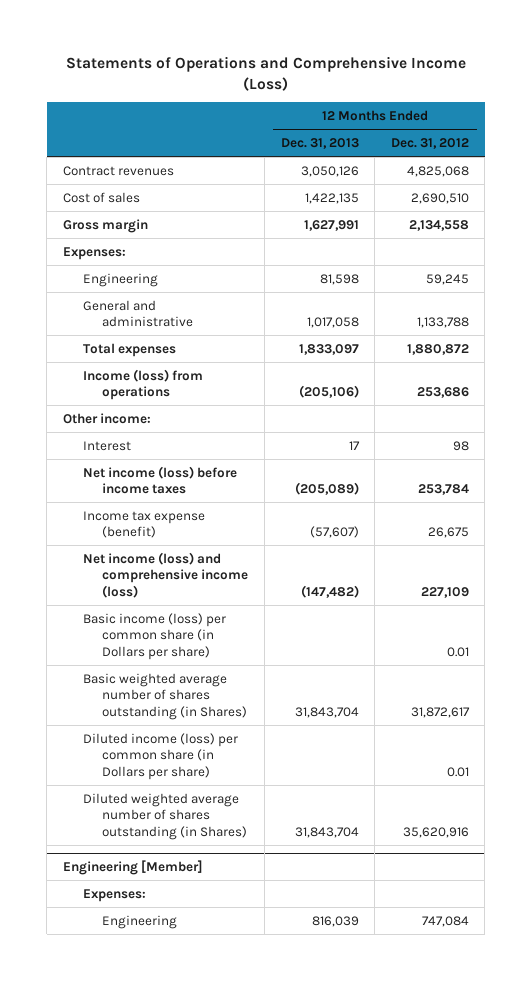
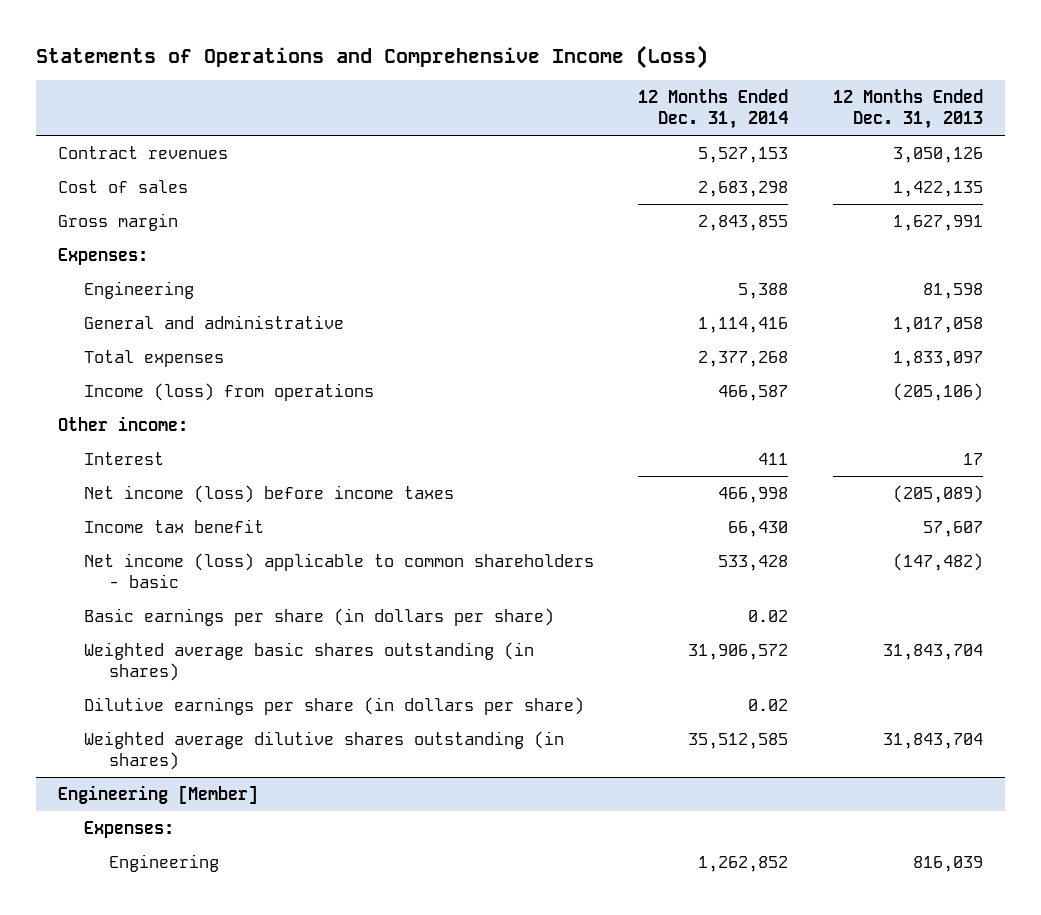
- | 12 Months Ended Dec. 31, 2013 | 12 Months Ended Dec. 31, 2012
+ | 12 Months Ended Dec. 31, 2014 | 12 Months Ended Dec. 31, 2013
- Income tax expense (benefit) | (57,607) | 26,675
- Net income (loss) and comprehensive income (loss) | (147,482) | 227,109
- Basic income (loss) per common share (in Dollars per share) | | 0.01
- Basic weighted average number of shares outstanding (in Shares) | 31,843,704 | 31,872,617
- Diluted income (loss) per common share (in Dollars per share) | | 0.01
- Diluted weighted average number of shares outstanding (in Shares) | 31,843,704 | 35,620,916
+ Income tax benefit | 66,430 | 57,607
+ Net income (loss) applicable to common shareholders - basic | 533,428 | (147,482)
+ Basic earnings per share (in dollars per share) | 0.02 |
+ Weighted average basic shares outstanding (in shares) | 31,906,572 | 31,843,704
+ Dilutive earnings per share (in dollars per share) | 0.02 |
+ Weighted average dilutive shares outstanding (in shares) | 35,512,585 | 31,843,704

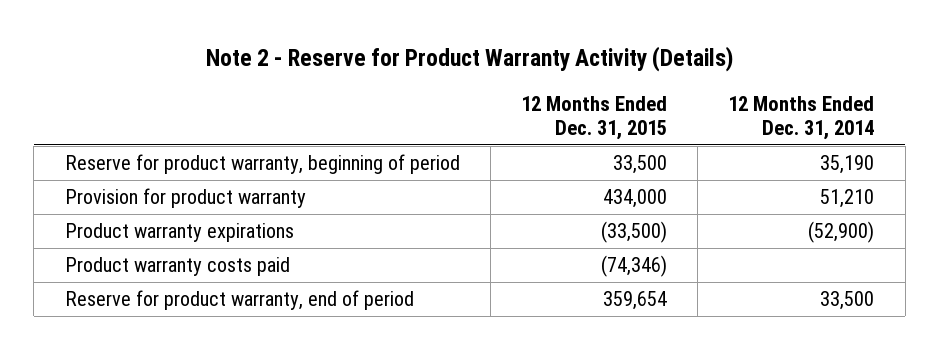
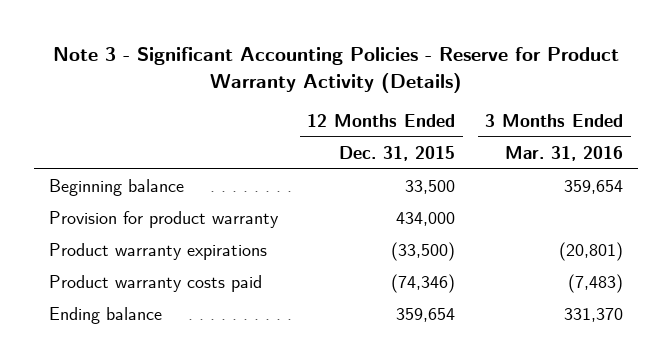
- Note 2 - Reserve for Product Warranty Activity (Details)
+ Note 3 - Significant Accounting Policies - Reserve for Product Warranty Activity (Details)
- | 12 Months Ended Dec. 31, 2015 | 12 Months Ended Dec. 31, 2014
+ | 12 Months Ended Dec. 31, 2015 | 3 Months Ended Mar. 31, 2016
- Reserve for product warranty, beginning of period | 33,500 | 35,190
+ Beginning balance | 33,500 | 359,654
- Reserve for product warranty, end of period | 359,654 | 33,500
+ Ending balance | 359,654 | 331,370

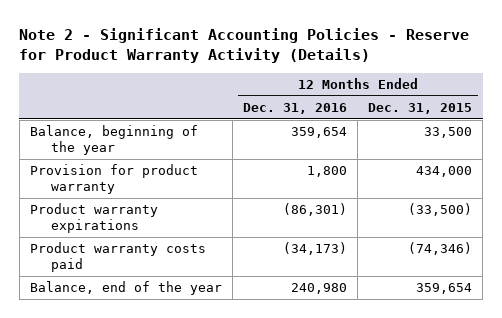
- Note 3 - Significant Accounting Policies - Reserve for Product Warranty Activity (Details)
+ Note 2 - Significant Accounting Policies - Reserve for Product Warranty Activity (Details)
- | 12 Months Ended Dec. 31, 2015 | 3 Months Ended Mar. 31, 2016
+ | 12 Months Ended Dec. 31, 2016 | 12 Months Ended Dec. 31, 2015
- Beginning balance | 33,500 | 359,654
+ Balance, beginning of the year | 359,654 | 33,500
- Ending balance | 359,654 | 331,370
+ Balance, end of the year | 240,980 | 359,654

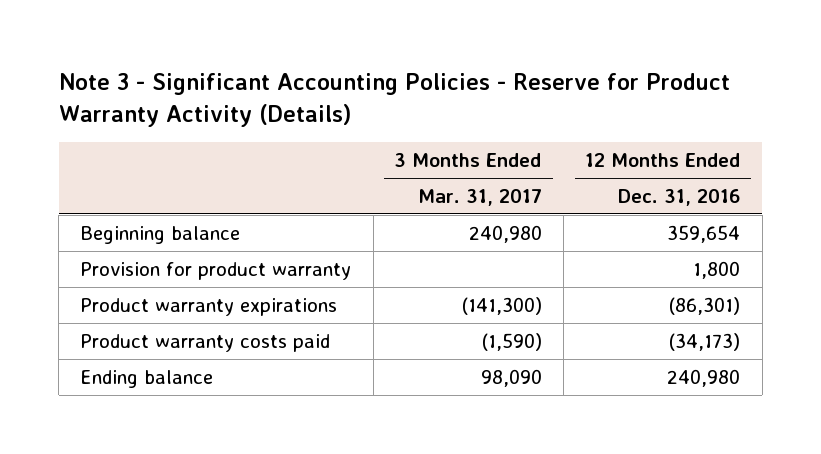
- Note 2 - Significant Accounting Policies - Reserve for Product Warranty Activity (Details)
+ Note 3 - Significant Accounting Policies - Reserve for Product Warranty Activity (Details)
- | 12 Months Ended Dec. 31, 2016 | 12 Months Ended Dec. 31, 2015
+ | 3 Months Ended Mar. 31, 2017 | 12 Months Ended Dec. 31, 2016
- Balance, beginning of the year | 359,654 | 33,500
+ Beginning balance | 240,980 | 359,654
- Balance, end of the year | 240,980 | 359,654
+ Ending balance | 98,090 | 240,980

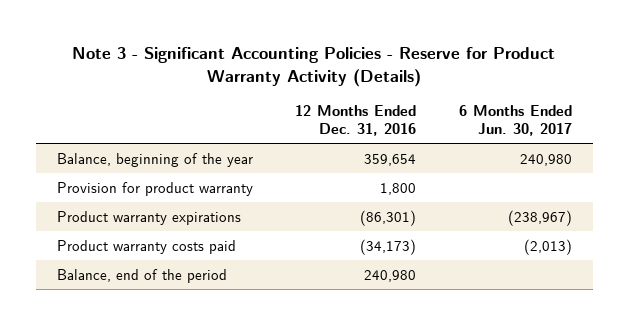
- | 3 Months Ended Mar. 31, 2017 | 12 Months Ended Dec. 31, 2016
+ | 12 Months Ended Dec. 31, 2016 | 6 Months Ended Jun. 30, 2017
- Beginning balance | 240,980 | 359,654
+ Balance, beginning of the year | 359,654 | 240,980
- Ending balance | 98,090 | 240,980
+ Balance, end of the period | 240,980 |

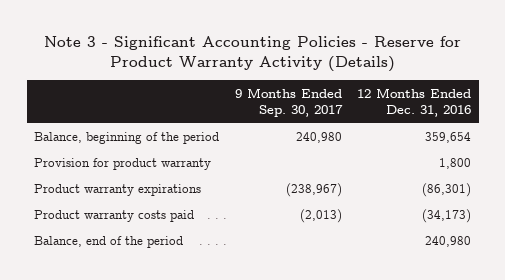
- | 12 Months Ended Dec. 31, 2016 | 6 Months Ended Jun. 30, 2017
+ | 9 Months Ended Sep. 30, 2017 | 12 Months Ended Dec. 31, 2016
- Balance, beginning of the year | 359,654 | 240,980
+ Balance, beginning of the period | 240,980 | 359,654

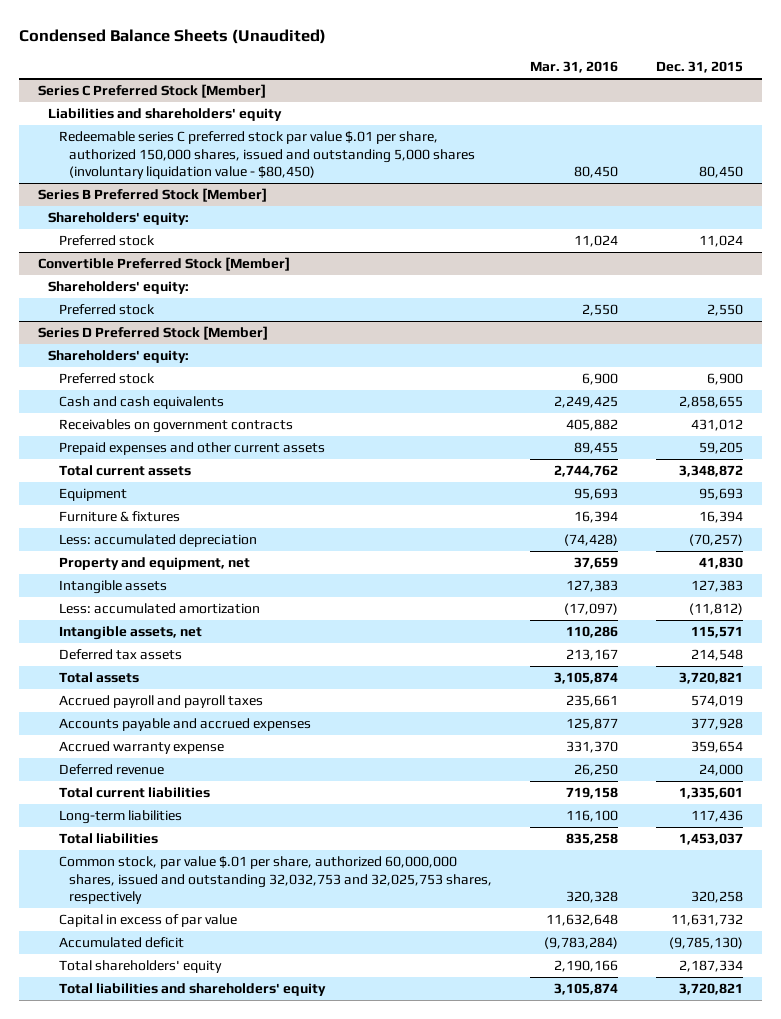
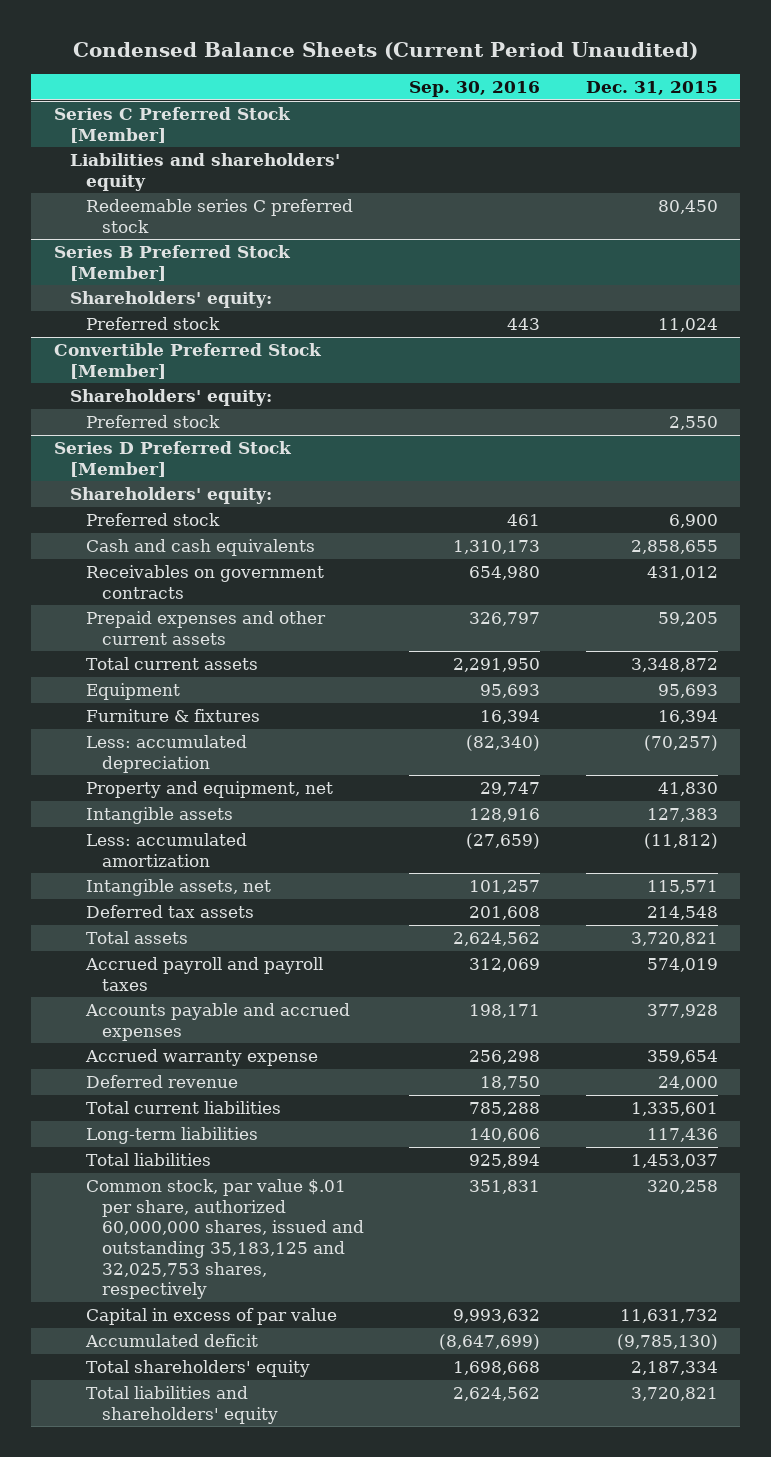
- Condensed Balance Sheets (Unaudited)
+ Condensed Balance Sheets (Current Period Unaudited)
- | Mar. 31, 2016 | Dec. 31, 2015
+ | Sep. 30, 2016 | Dec. 31, 2015
@ Series C Preferred Stock [Member]
- Redeemable series C preferred stock par value $.01 per share, authorized 150,000 shares, issued and outstanding 5,000 shares (involuntary liquidation value - $80,450) | 80,450 | 80,450
+ Redeemable series C preferred stock | | 80,450
@ Series D Preferred Stock [Member]
- Common stock, par value $.01 per share, authorized 60,000,000 shares, issued and outstanding 32,032,753 and 32,025,753 shares, respectively | 320,328 | 320,258
+ Common stock, par value $.01 per share, authorized 60,000,000 shares, issued and outstanding 35,183,125 and 32,025,753 shares, respectively | 351,831 | 320,258

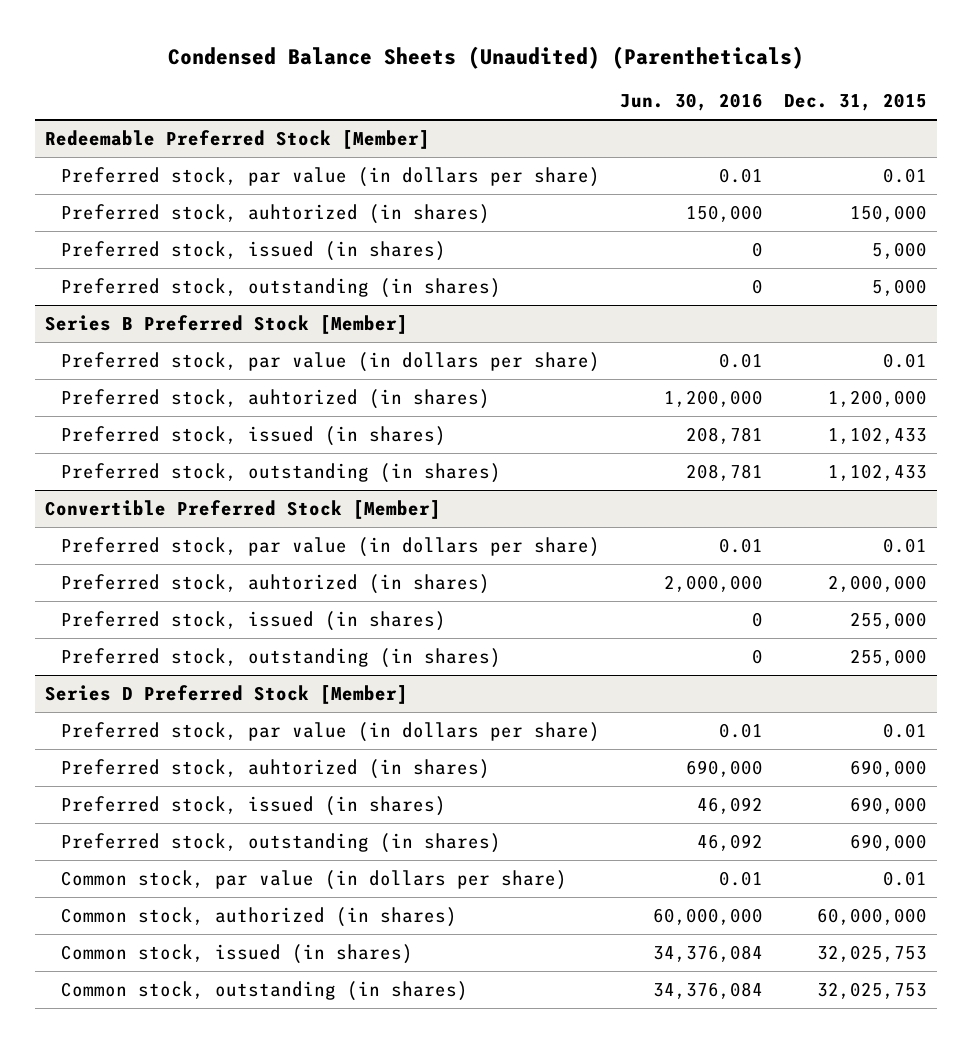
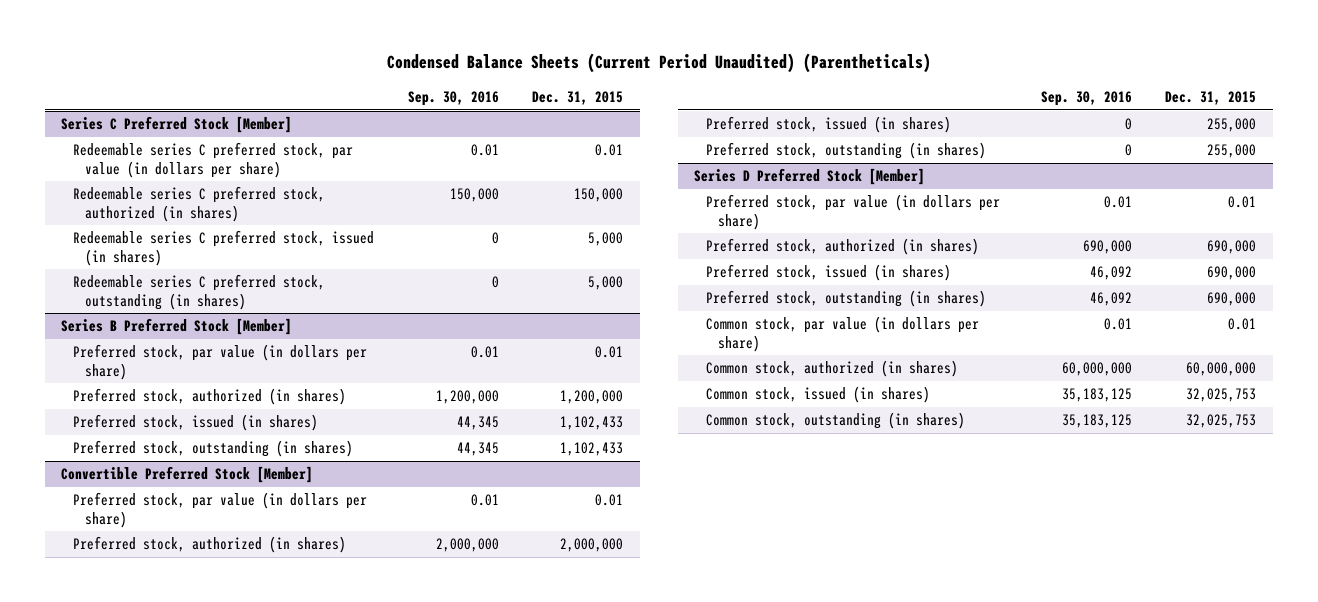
- Condensed Balance Sheets (Unaudited) (Parentheticals)
+ Condensed Balance Sheets (Current Period Unaudited) (Parentheticals)
- | Jun. 30, 2016 | Dec. 31, 2015
+ | Sep. 30, 2016 | Dec. 31, 2015
- Redeemable Preferred Stock [Member]
- Preferred stock, par value (in dollars per share) | 0.01 | 0.01
- Preferred stock, auhtorized (in shares) | 150,000 | 150,000
- Preferred stock, issued (in shares) | 0 | 5,000
- Preferred stock, outstanding (in shares) | 0 | 5,000
+ Series C Preferred Stock [Member]
+ Redeemable series C preferred stock, par value (in dollars per share) | 0.01 | 0.01
+ Redeemable series C preferred stock, authorized (in shares) | 150,000 | 150,000
+ Redeemable series C preferred stock, issued (in shares) | 0 | 5,000
+ Redeemable series C preferred stock, outstanding (in shares) | 0 | 5,000
@ Series B Preferred Stock [Member]
- Preferred stock, auhtorized (in shares) | 1,200,000 | 1,200,000
+ Preferred stock, authorized (in shares) | 1,200,000 | 1,200,000
@ Convertible Preferred Stock [Member]
- Preferred stock, auhtorized (in shares) | 2,000,000 | 2,000,000
+ Preferred stock, authorized (in shares) | 2,000,000 | 2,000,000
@ Series D Preferred Stock [Member]
- Preferred stock, auhtorized (in shares) | 690,000 | 690,000
+ Preferred stock, authorized (in shares) | 690,000 | 690,000

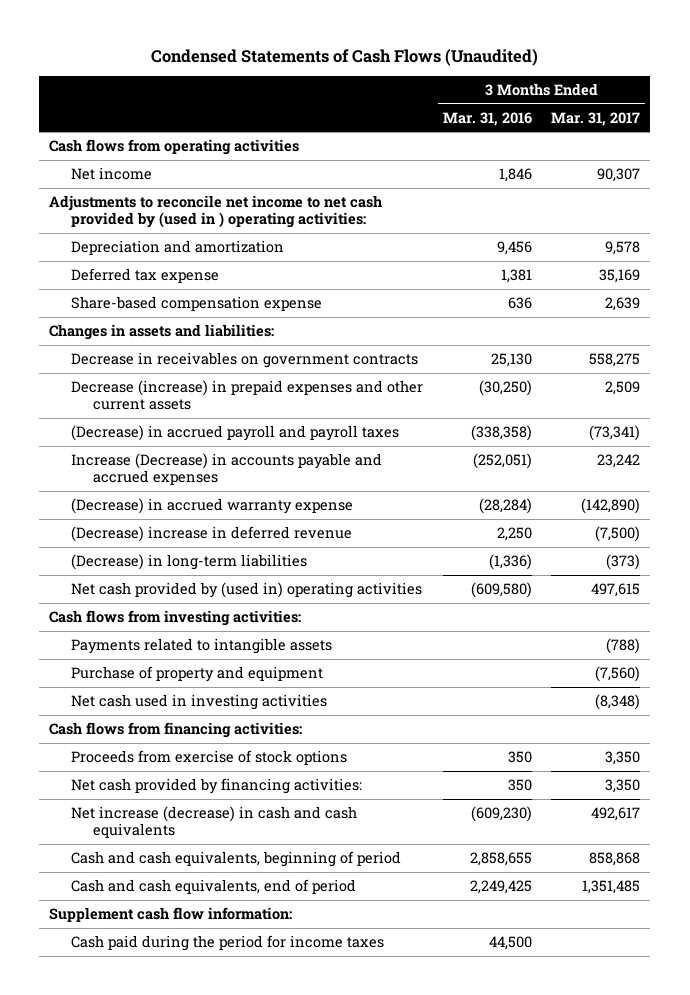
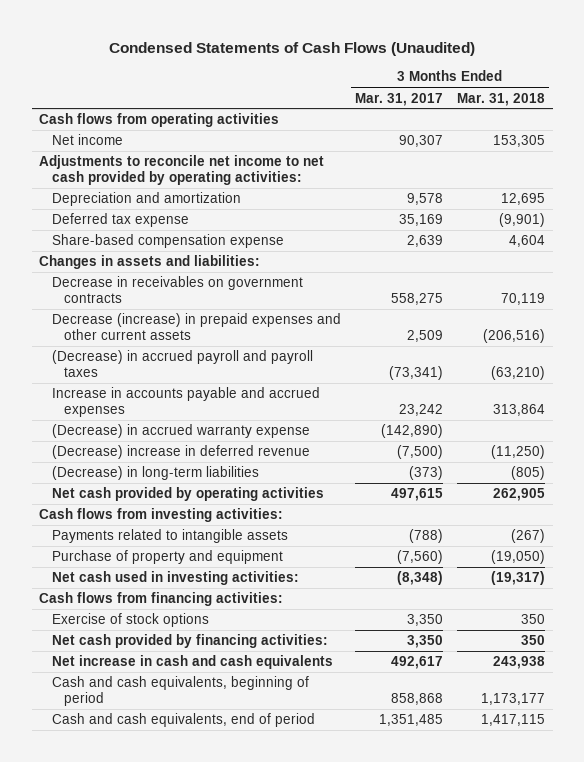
- | 3 Months Ended Mar. 31, 2016 | 3 Months Ended Mar. 31, 2017
+ | 3 Months Ended Mar. 31, 2017 | 3 Months Ended Mar. 31, 2018
- Adjustments to reconcile net income to net cash provided by (used in ) operating activities:
+ Adjustments to reconcile net income to net cash provided by operating activities:
- Increase (Decrease) in accounts payable and accrued expenses | (252,051) | 23,242
+ Increase in accounts payable and accrued expenses | 23,242 | 313,864
- Net cash provided by (used in) operating activities | (609,580) | 497,615
+ Net cash provided by operating activities | 497,615 | 262,905
- Net cash used in investing activities | | (8,348)
+ Net cash used in investing activities: | (8,348) | (19,317)
- Proceeds from exercise of stock options | 350 | 3,350
+ Exercise of stock options | 3,350 | 350
- Net increase (decrease) in cash and cash equivalents | (609,230) | 492,617
+ Net increase in cash and cash equivalents | 492,617 | 243,938
- Supplement cash flow information:
- Cash paid during the period for income taxes | 44,500 |

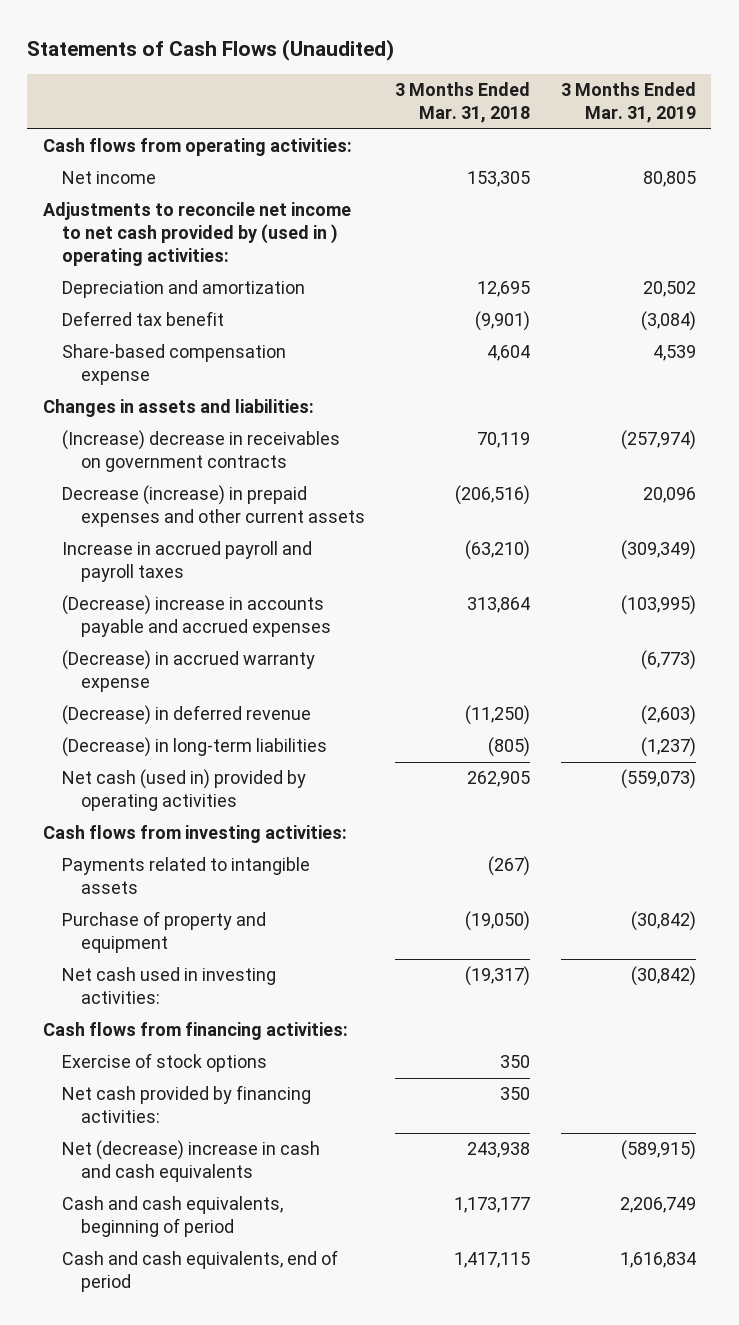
- Condensed Statements of Cash Flows (Unaudited)
+ Statements of Cash Flows (Unaudited)
- | 3 Months Ended Mar. 31, 2017 | 3 Months Ended Mar. 31, 2018
+ | 3 Months Ended Mar. 31, 2018 | 3 Months Ended Mar. 31, 2019
- Cash flows from operating activities
+ Cash flows from operating activities:
- Adjustments to reconcile net income to net cash provided by operating activities:
+ Adjustments to reconcile net income to net cash provided by (used in ) operating activities:
- Deferred tax expense | 35,169 | (9,901)
+ Deferred tax benefit | (9,901) | (3,084)
- Decrease in receivables on government contracts | 558,275 | 70,119
+ (Increase) decrease in receivables on government contracts | 70,119 | (257,974)
- (Decrease) in accrued payroll and payroll taxes | (73,341) | (63,210)
- Increase in accounts payable and accrued expenses | 23,242 | 313,864
+ Increase in accrued payroll and payroll taxes | (63,210) | (309,349)
+ (Decrease) increase in accounts payable and accrued expenses | 313,864 | (103,995)
- (Decrease) increase in deferred revenue | (7,500) | (11,250)
+ (Decrease) in deferred revenue | (11,250) | (2,603)
- Net cash provided by operating activities | 497,615 | 262,905
+ Net cash (used in) provided by operating activities | 262,905 | (559,073)
- Net increase in cash and cash equivalents | 492,617 | 243,938
+ Net (decrease) increase in cash and cash equivalents | 243,938 | (589,915)

